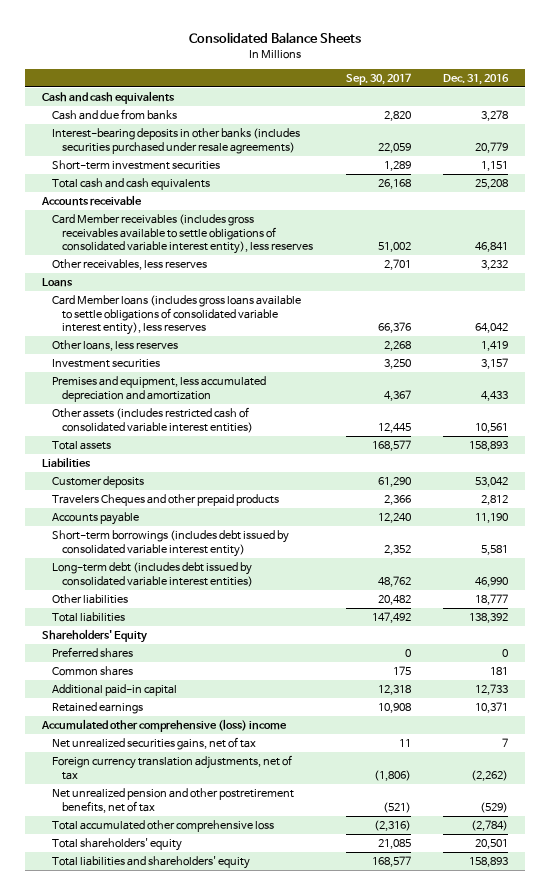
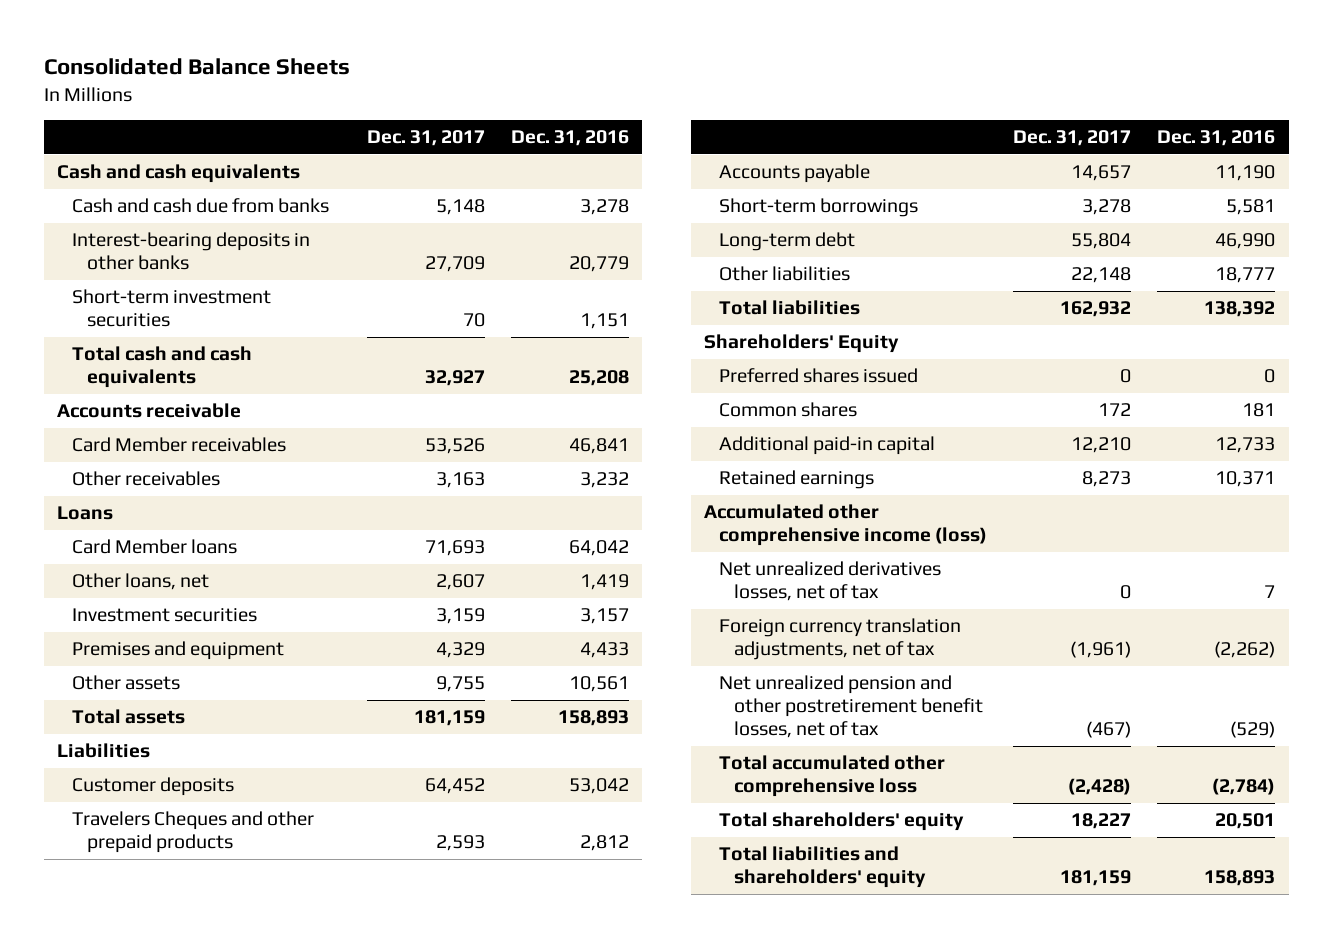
- | Sep. 30, 2017 | Dec. 31, 2016
+ | Dec. 31, 2017 | Dec. 31, 2016
- Cash and due from banks | 2,820 | 3,278
- Interest-bearing deposits in other banks (includes securities purchased under resale agreements) | 22,059 | 20,779
+ Cash and cash due from banks | 5,148 | 3,278
+ Interest-bearing deposits in other banks | 27,709 | 20,779
- Card Member receivables (includes gross receivables available to settle obligations of consolidated variable interest entity), less reserves | 51,002 | 46,841
- Other receivables, less reserves | 2,701 | 3,232
+ Card Member receivables | 53,526 | 46,841
+ Other receivables | 3,163 | 3,232
- Card Member loans (includes gross loans available to settle obligations of consolidated variable interest entity), less reserves | 66,376 | 64,042
- Other loans, less reserves | 2,268 | 1,419
+ Card Member loans | 71,693 | 64,042
+ Other loans, net | 2,607 | 1,419
- Premises and equipment, less accumulated depreciation and amortization | 4,367 | 4,433
- Other assets (includes restricted cash of consolidated variable interest entities) | 12,445 | 10,561
+ Premises and equipment | 4,329 | 4,433
+ Other assets | 9,755 | 10,561
- Short-term borrowings (includes debt issued by consolidated variable interest entity) | 2,352 | 5,581
- Long-term debt (includes debt issued by consolidated variable interest entities) | 48,762 | 46,990
+ Short-term borrowings | 3,278 | 5,581
+ Long-term debt | 55,804 | 46,990
- Preferred shares | 0 | 0
+ Preferred shares issued | 0 | 0
- Accumulated other comprehensive (loss) income
- Net unrealized securities gains, net of tax | 11 | 7
+ Accumulated other comprehensive income (loss)
+ Net unrealized derivatives losses, net of tax | 0 | 7
- Net unrealized pension and other postretirement benefits, net of tax | (521) | (529)
+ Net unrealized pension and other postretirement benefit losses, net of tax | (467) | (529)

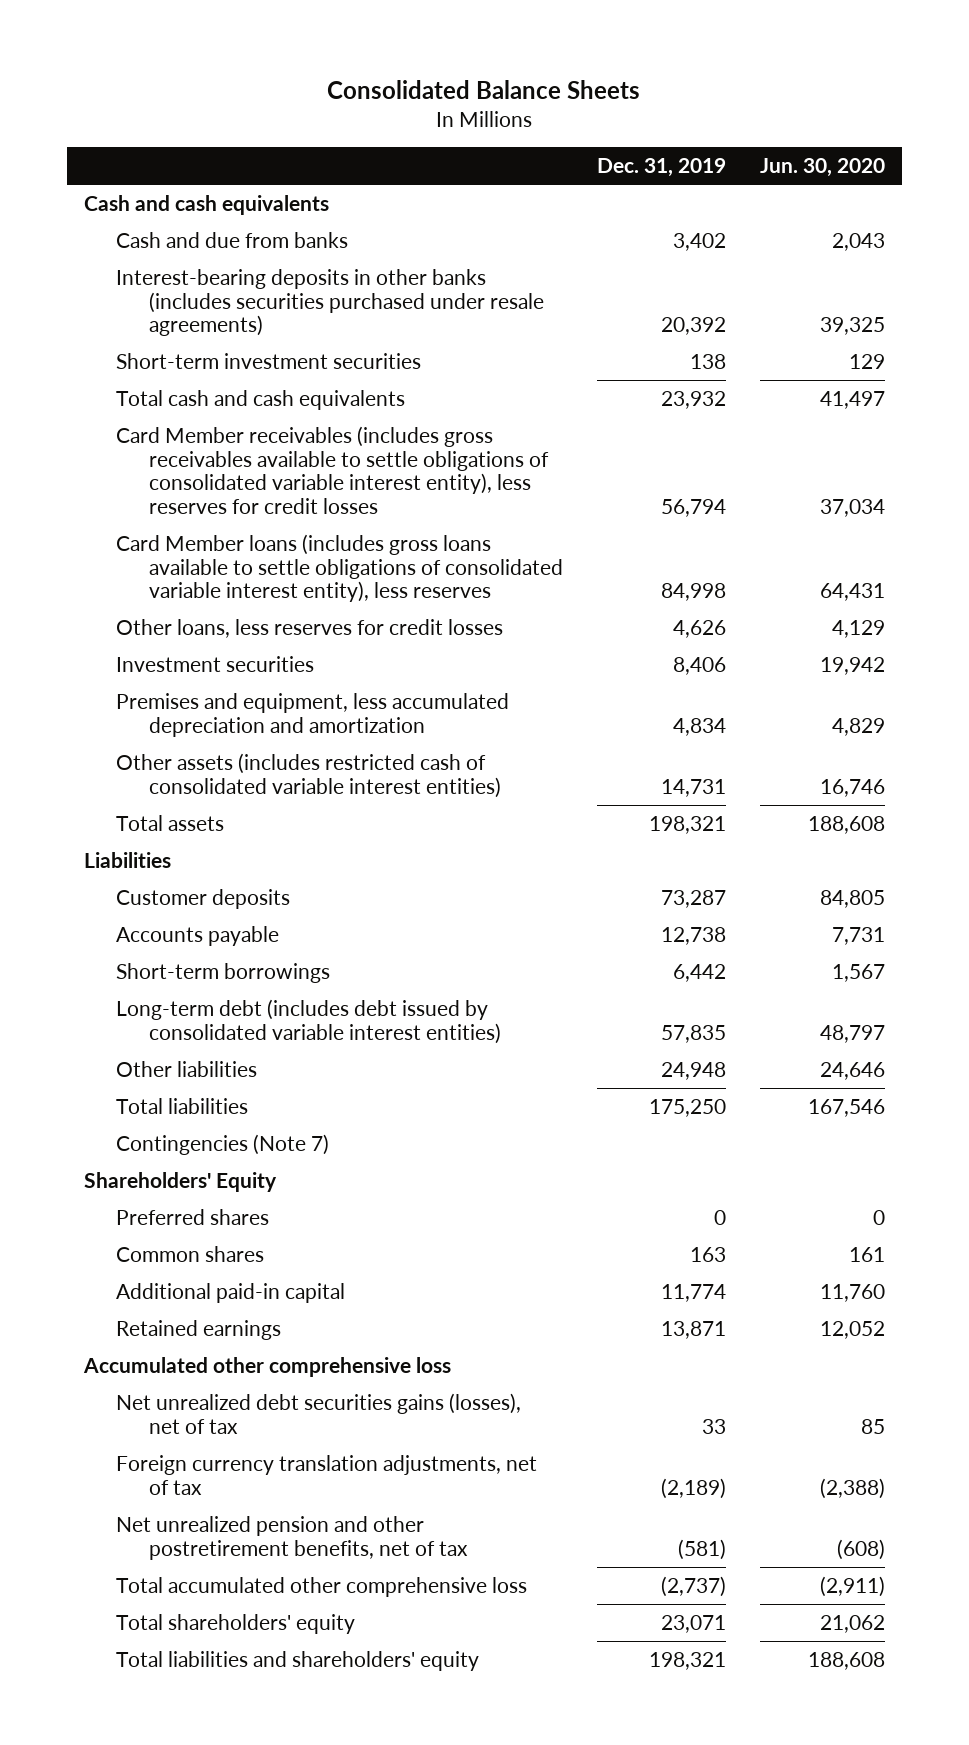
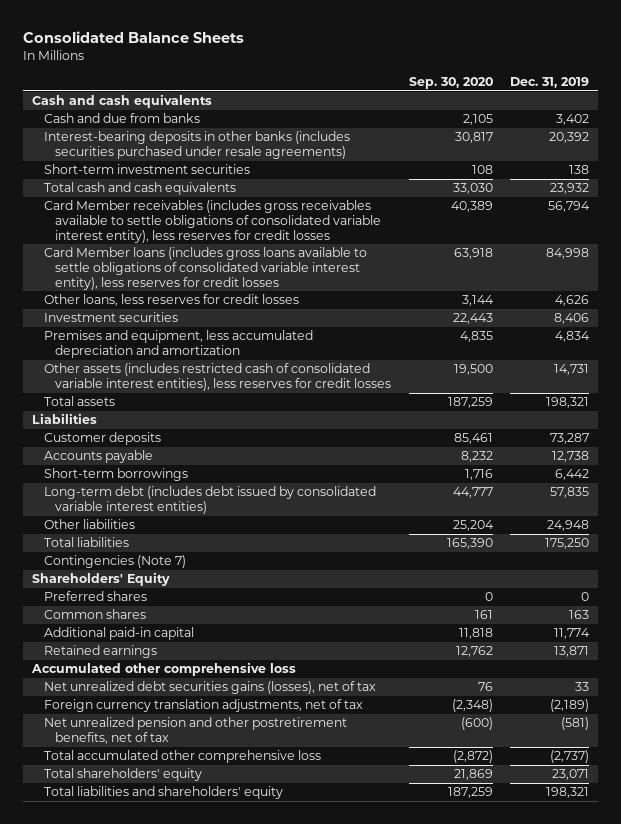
- | Dec. 31, 2019 | Jun. 30, 2020
+ | Sep. 30, 2020 | Dec. 31, 2019
- Card Member loans (includes gross loans available to settle obligations of consolidated variable interest entity), less reserves | 84,998 | 64,431
+ Card Member loans (includes gross loans available to settle obligations of consolidated variable interest entity), less reserves for credit losses | 63,918 | 84,998
- Other assets (includes restricted cash of consolidated variable interest entities) | 14,731 | 16,746
+ Other assets (includes restricted cash of consolidated variable interest entities), less reserves for credit losses | 19,500 | 14,731

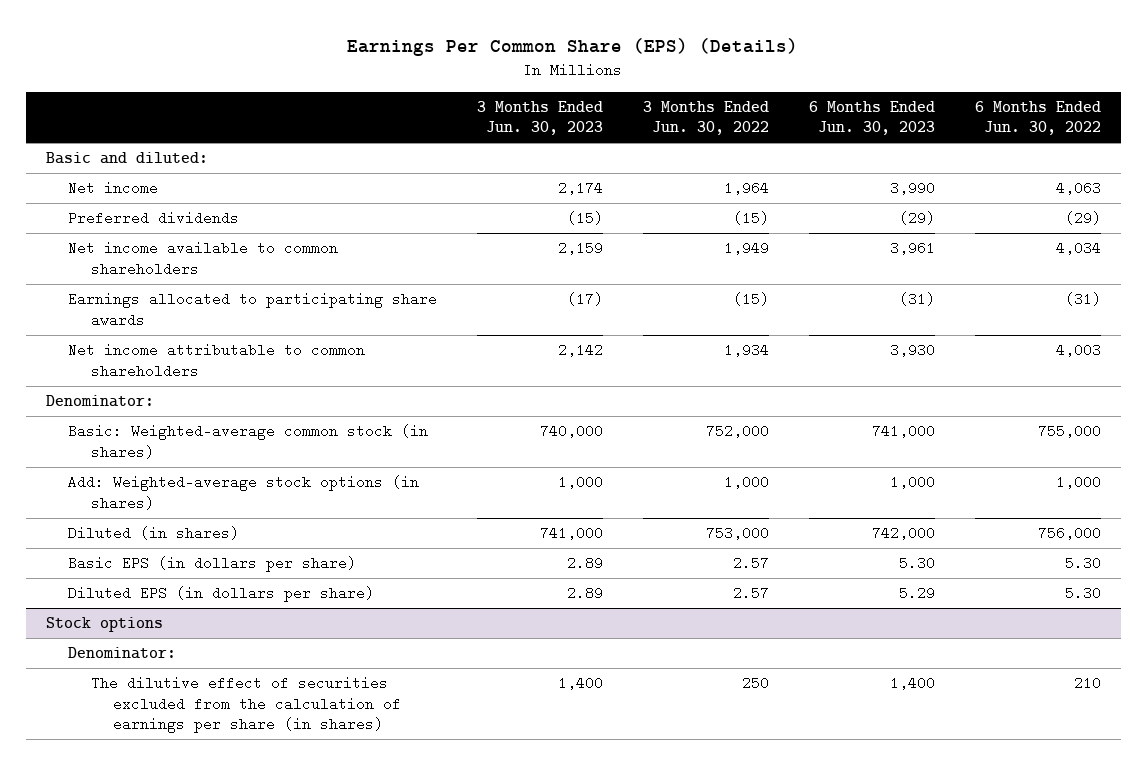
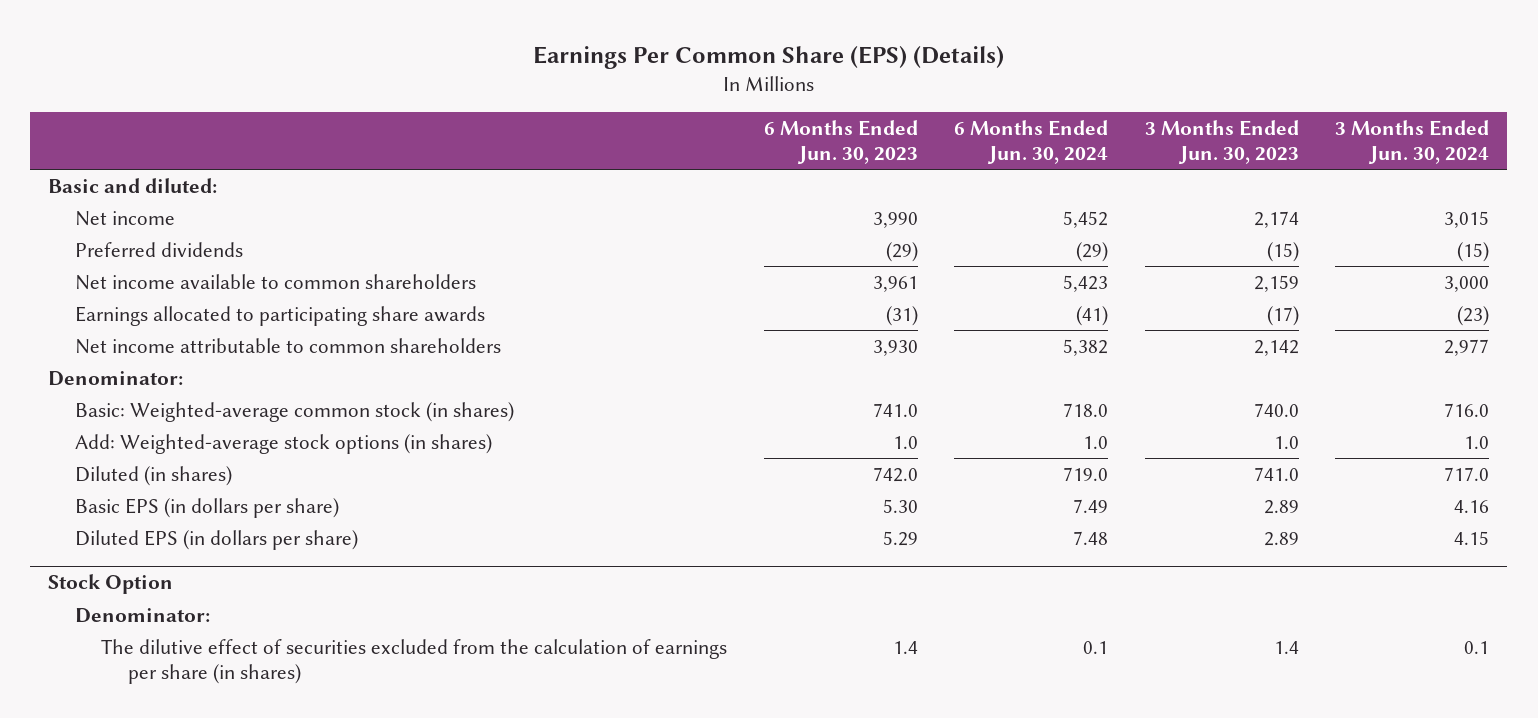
- | 3 Months Ended Jun. 30, 2023 | 3 Months Ended Jun. 30, 2022 | 6 Months Ended Jun. 30, 2023 | 6 Months Ended Jun. 30, 2022
+ | 6 Months Ended Jun. 30, 2023 | 6 Months Ended Jun. 30, 2024 | 3 Months Ended Jun. 30, 2023 | 3 Months Ended Jun. 30, 2024
- Basic: Weighted-average common stock (in shares) | 740,000 | 752,000 | 741,000 | 755,000
- Add: Weighted-average stock options (in shares) | 1,000 | 1,000 | 1,000 | 1,000
- Diluted (in shares) | 741,000 | 753,000 | 742,000 | 756,000
+ Basic: Weighted-average common stock (in shares) | 741.0 | 718.0 | 740.0 | 716.0
+ Add: Weighted-average stock options (in shares) | 1.0 | 1.0 | 1.0 | 1.0
+ Diluted (in shares) | 742.0 | 719.0 | 741.0 | 717.0
- Stock options
+ Stock Option
- The dilutive effect of securities excluded from the calculation of earnings per share (in shares) | 1,400 | 250 | 1,400 | 210
+ The dilutive effect of securities excluded from the calculation of earnings per share (in shares) | 1.4 | 0.1 | 1.4 | 0.1

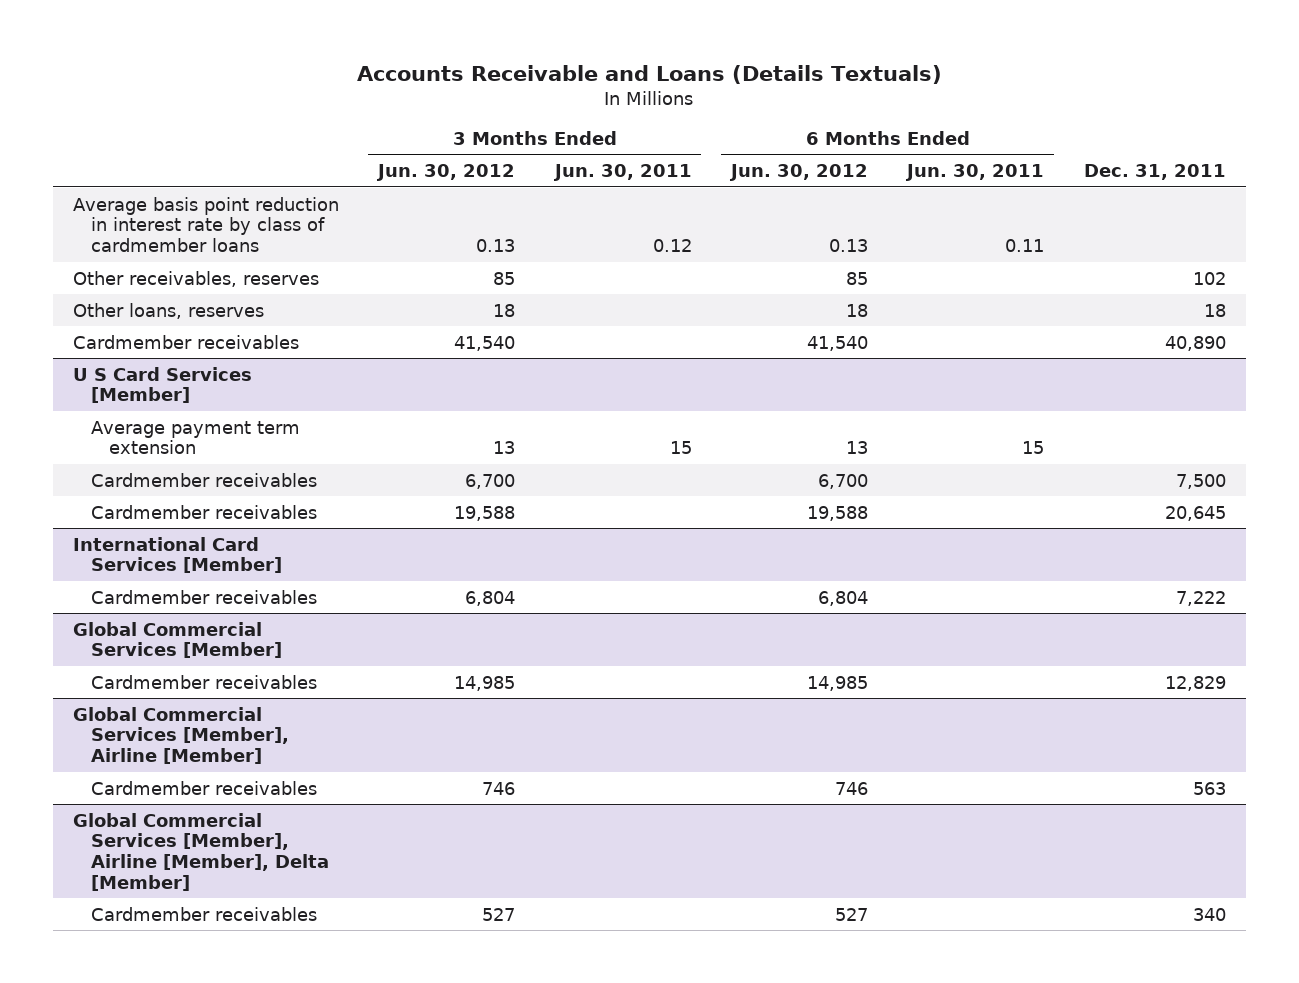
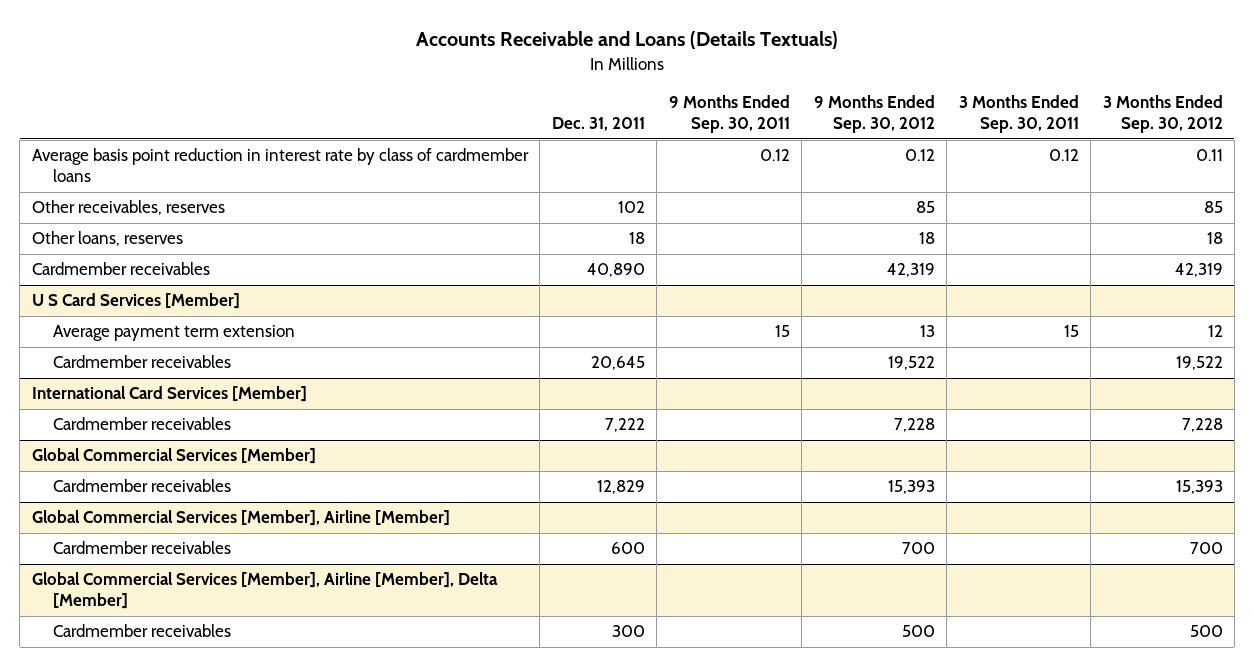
- | 3 Months Ended Jun. 30, 2012 | 3 Months Ended Jun. 30, 2011 | 6 Months Ended Jun. 30, 2012 | 6 Months Ended Jun. 30, 2011 | Dec. 31, 2011
+ | Dec. 31, 2011 | 9 Months Ended Sep. 30, 2011 | 9 Months Ended Sep. 30, 2012 | 3 Months Ended Sep. 30, 2011 | 3 Months Ended Sep. 30, 2012
@ U S Card Services [Member]
- Cardmember receivables | 6,700 | | 6,700 | | 7,500
@ Global Commercial Services [Member], Airline [Member]
- Cardmember receivables | 746 | | 746 | | 563
+ Cardmember receivables | 600 | | 700 | | 700
@ Global Commercial Services [Member], Airline [Member], Delta [Member]
- Cardmember receivables | 527 | | 527 | | 340
+ Cardmember receivables | 300 | | 500 | | 500

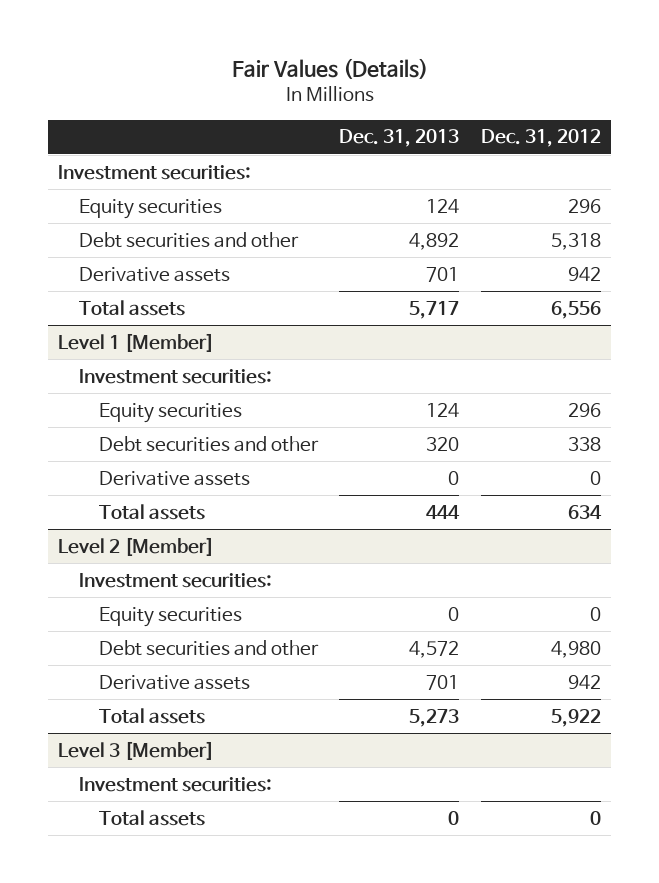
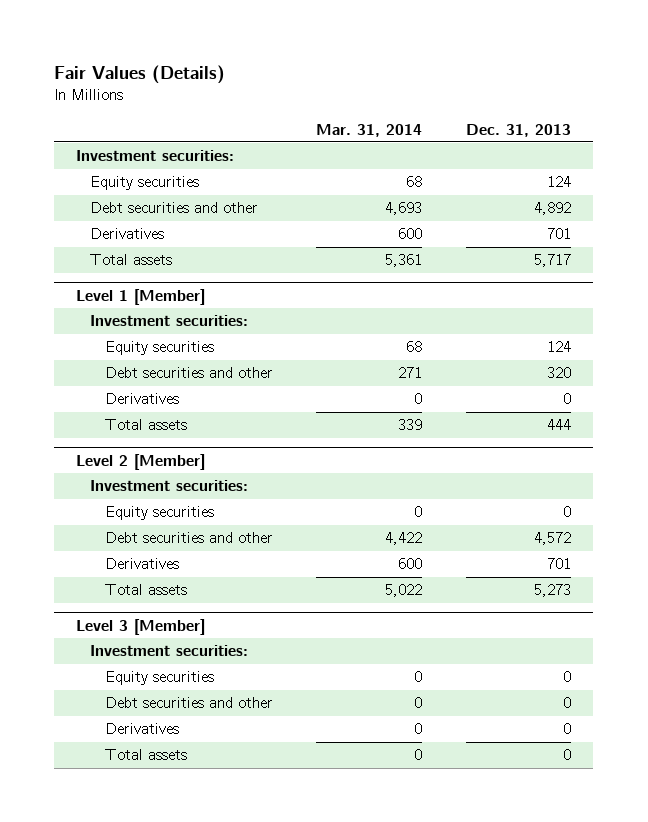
- | Dec. 31, 2013 | Dec. 31, 2012
+ | Mar. 31, 2014 | Dec. 31, 2013
- Derivative assets | 701 | 942
+ Derivatives | 600 | 701
@ Level 1 [Member]
- Derivative assets | 0 | 0
+ Derivatives | 0 | 0
@ Level 2 [Member]
- Derivative assets | 701 | 942
+ Derivatives | 600 | 701
@ Level 3 [Member]
+ Equity securities | 0 | 0
+ Debt securities and other | 0 | 0
+ Derivatives | 0 | 0

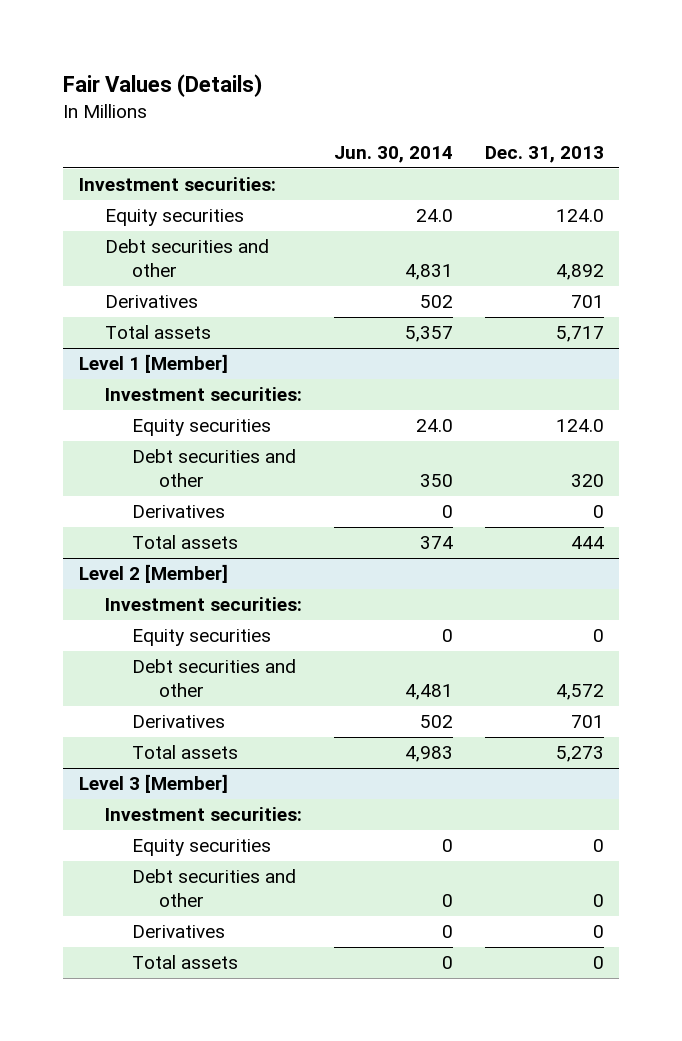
- | Mar. 31, 2014 | Dec. 31, 2013
+ | Jun. 30, 2014 | Dec. 31, 2013
- Equity securities | 68 | 124
+ Equity securities | 24.0 | 124.0
@ Level 1 [Member]
- Equity securities | 68 | 124
+ Equity securities | 24.0 | 124.0

